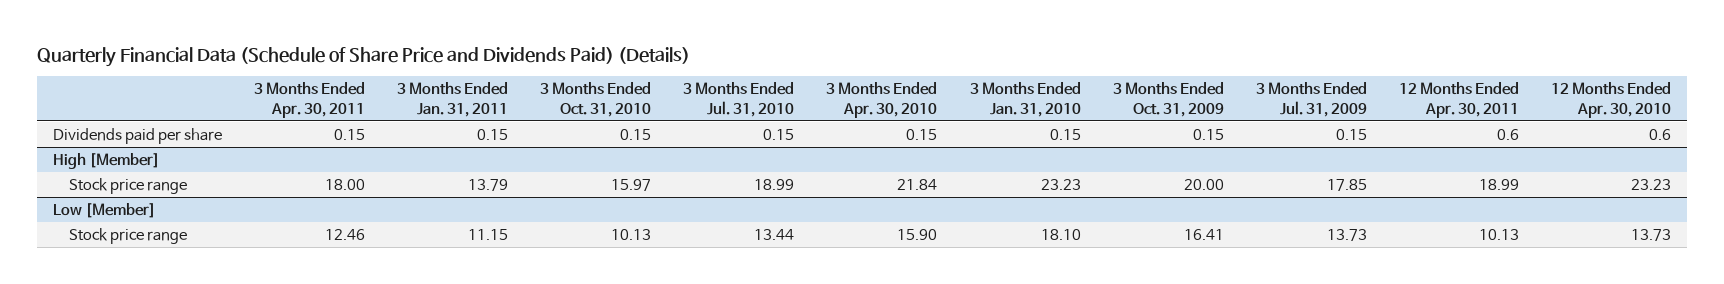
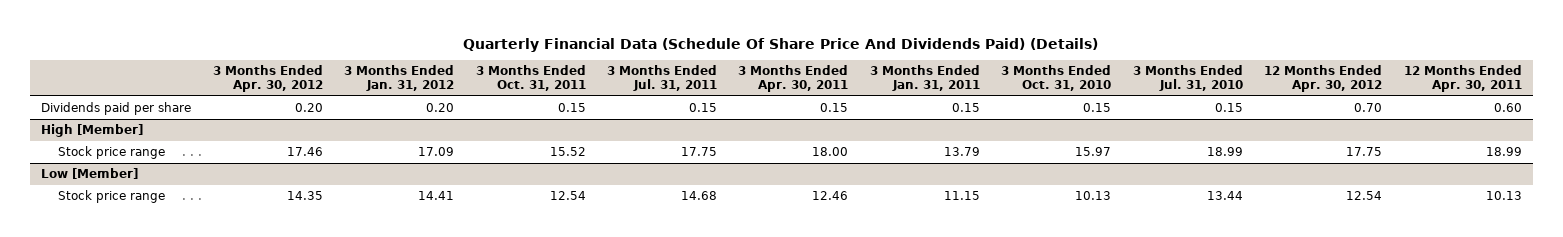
- Quarterly Financial Data (Schedule of Share Price and Dividends Paid) (Details)
+ Quarterly Financial Data (Schedule Of Share Price And Dividends Paid) (Details)
- | 3 Months Ended Apr. 30, 2011 | 3 Months Ended Jan. 31, 2011 | 3 Months Ended Oct. 31, 2010 | 3 Months Ended Jul. 31, 2010 | 3 Months Ended Apr. 30, 2010 | 3 Months Ended Jan. 31, 2010 | 3 Months Ended Oct. 31, 2009 | 3 Months Ended Jul. 31, 2009 | 12 Months Ended Apr. 30, 2011 | 12 Months Ended Apr. 30, 2010
+ | 3 Months Ended Apr. 30, 2012 | 3 Months Ended Jan. 31, 2012 | 3 Months Ended Oct. 31, 2011 | 3 Months Ended Jul. 31, 2011 | 3 Months Ended Apr. 30, 2011 | 3 Months Ended Jan. 31, 2011 | 3 Months Ended Oct. 31, 2010 | 3 Months Ended Jul. 31, 2010 | 12 Months Ended Apr. 30, 2012 | 12 Months Ended Apr. 30, 2011
- Dividends paid per share | 0.15 | 0.15 | 0.15 | 0.15 | 0.15 | 0.15 | 0.15 | 0.15 | 0.6 | 0.6
+ Dividends paid per share | 0.20 | 0.20 | 0.15 | 0.15 | 0.15 | 0.15 | 0.15 | 0.15 | 0.70 | 0.60

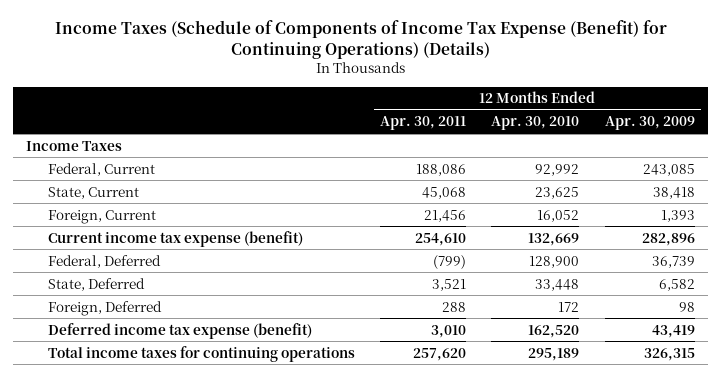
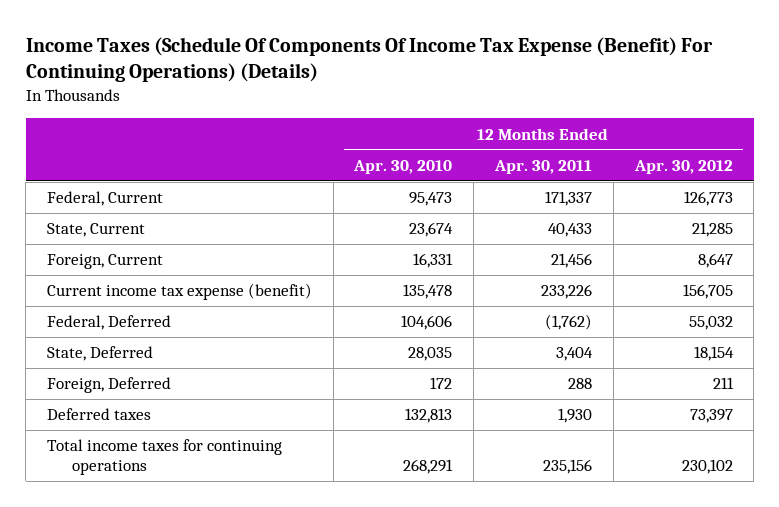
- Income Taxes (Schedule of Components of Income Tax Expense (Benefit) for Continuing Operations) (Details)
+ Income Taxes (Schedule Of Components Of Income Tax Expense (Benefit) For Continuing Operations) (Details)
- | 12 Months Ended Apr. 30, 2011 | 12 Months Ended Apr. 30, 2010 | 12 Months Ended Apr. 30, 2009
+ | 12 Months Ended Apr. 30, 2010 | 12 Months Ended Apr. 30, 2011 | 12 Months Ended Apr. 30, 2012
- Income Taxes
- Federal, Current | 188,086 | 92,992 | 243,085
- State, Current | 45,068 | 23,625 | 38,418
- Foreign, Current | 21,456 | 16,052 | 1,393
- Current income tax expense (benefit) | 254,610 | 132,669 | 282,896
- Federal, Deferred | (799) | 128,900 | 36,739
- State, Deferred | 3,521 | 33,448 | 6,582
+ Federal, Current | 95,473 | 171,337 | 126,773
+ State, Current | 23,674 | 40,433 | 21,285
+ Foreign, Current | 16,331 | 21,456 | 8,647
+ Current income tax expense (benefit) | 135,478 | 233,226 | 156,705
+ Federal, Deferred | 104,606 | (1,762) | 55,032
+ State, Deferred | 28,035 | 3,404 | 18,154
- Deferred income tax expense (benefit) | 3,010 | 162,520 | 43,419
- Total income taxes for continuing operations | 257,620 | 295,189 | 326,315
+ Deferred taxes | 132,813 | 1,930 | 73,397
+ Total income taxes for continuing operations | 268,291 | 235,156 | 230,102

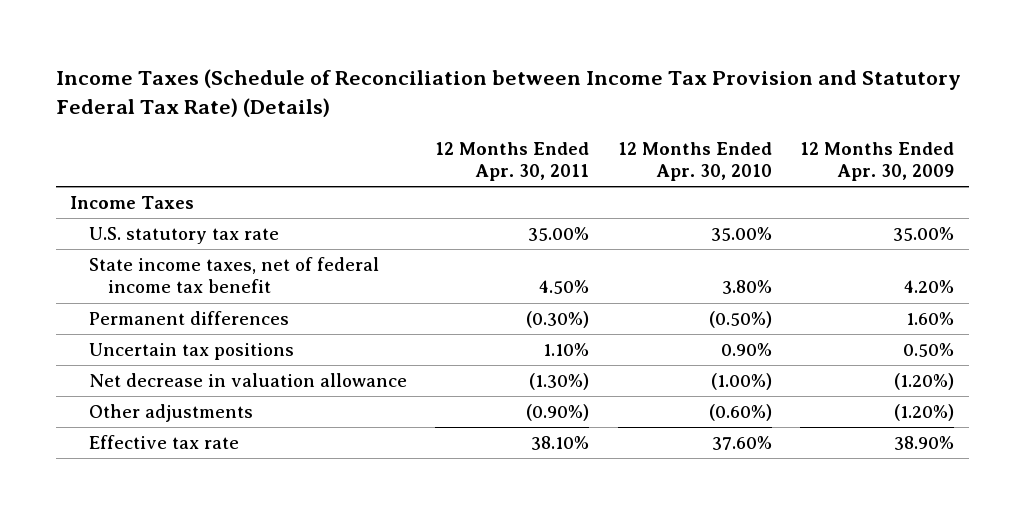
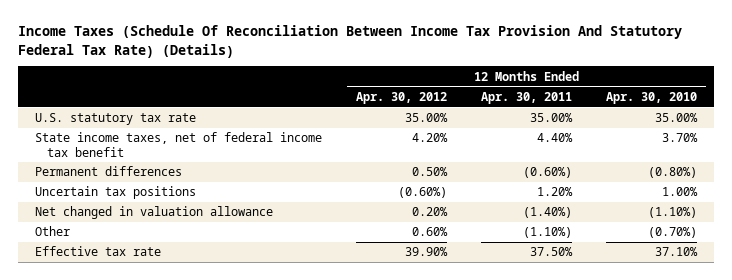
- Income Taxes (Schedule of Reconciliation between Income Tax Provision and Statutory Federal Tax Rate) (Details)
+ Income Taxes (Schedule Of Reconciliation Between Income Tax Provision And Statutory Federal Tax Rate) (Details)
- | 12 Months Ended Apr. 30, 2011 | 12 Months Ended Apr. 30, 2010 | 12 Months Ended Apr. 30, 2009
+ | 12 Months Ended Apr. 30, 2012 | 12 Months Ended Apr. 30, 2011 | 12 Months Ended Apr. 30, 2010
- Income Taxes
- State income taxes, net of federal income tax benefit | 4.50% | 3.80% | 4.20%
- Permanent differences | (0.30%) | (0.50%) | 1.60%
- Uncertain tax positions | 1.10% | 0.90% | 0.50%
- Net decrease in valuation allowance | (1.30%) | (1.00%) | (1.20%)
- Other adjustments | (0.90%) | (0.60%) | (1.20%)
- Effective tax rate | 38.10% | 37.60% | 38.90%
+ State income taxes, net of federal income tax benefit | 4.20% | 4.40% | 3.70%
+ Permanent differences | 0.50% | (0.60%) | (0.80%)
+ Uncertain tax positions | (0.60%) | 1.20% | 1.00%
+ Net changed in valuation allowance | 0.20% | (1.40%) | (1.10%)
+ Other | 0.60% | (1.10%) | (0.70%)
+ Effective tax rate | 39.90% | 37.50% | 37.10%

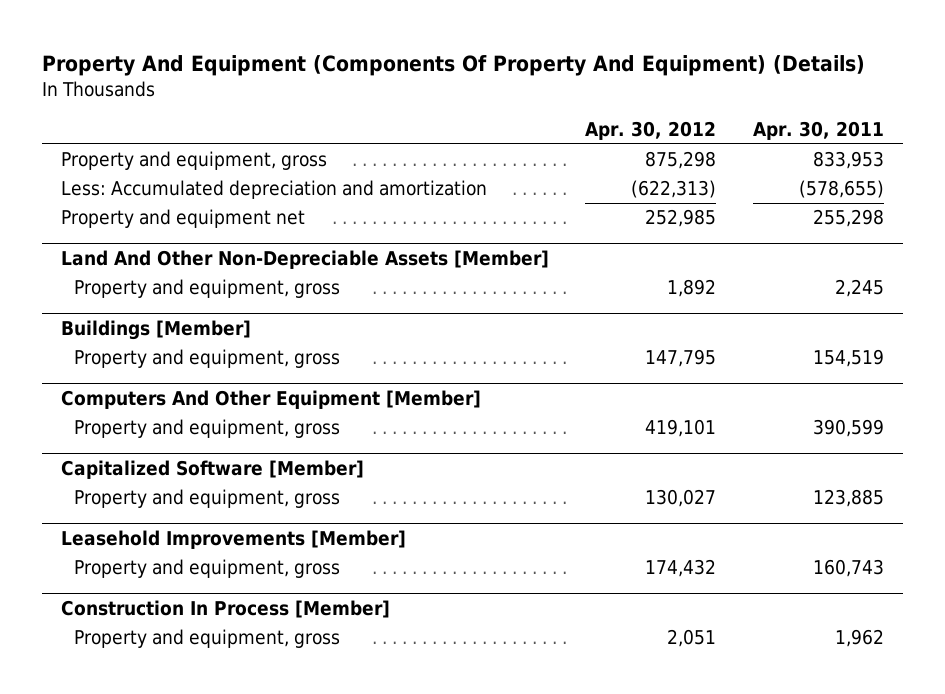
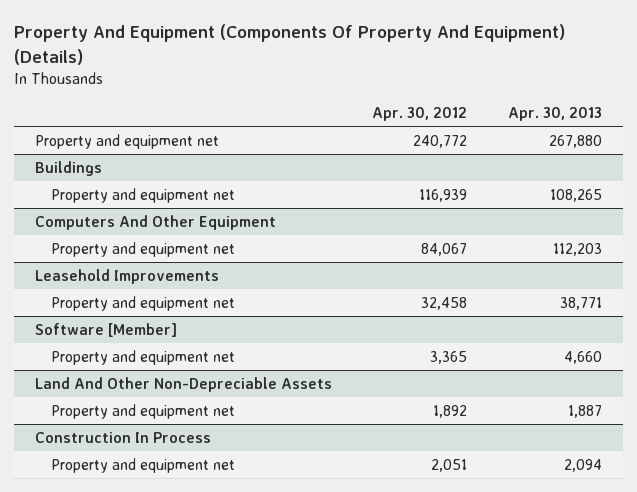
- | Apr. 30, 2012 | Apr. 30, 2011
+ | Apr. 30, 2012 | Apr. 30, 2013
- Property and equipment, gross | 875,298 | 833,953
- Less: Accumulated depreciation and amortization | (622,313) | (578,655)
- Property and equipment net | 252,985 | 255,298
- Land And Other Non-Depreciable Assets [Member]
- Property and equipment, gross | 1,892 | 2,245
- Buildings [Member]
- Property and equipment, gross | 147,795 | 154,519
- Computers And Other Equipment [Member]
- Property and equipment, gross | 419,101 | 390,599
- Capitalized Software [Member]
- Property and equipment, gross | 130,027 | 123,885
- Leasehold Improvements [Member]
- Property and equipment, gross | 174,432 | 160,743
- Construction In Process [Member]
- Property and equipment, gross | 2,051 | 1,962
+ Property and equipment net | 240,772 | 267,880
+ Buildings
+ Property and equipment net | 116,939 | 108,265
+ Computers And Other Equipment
+ Property and equipment net | 84,067 | 112,203
+ Leasehold Improvements
+ Property and equipment net | 32,458 | 38,771
+ Software [Member]
+ Property and equipment net | 3,365 | 4,660
+ Land And Other Non-Depreciable Assets
+ Property and equipment net | 1,892 | 1,887
+ Construction In Process
+ Property and equipment net | 2,051 | 2,094

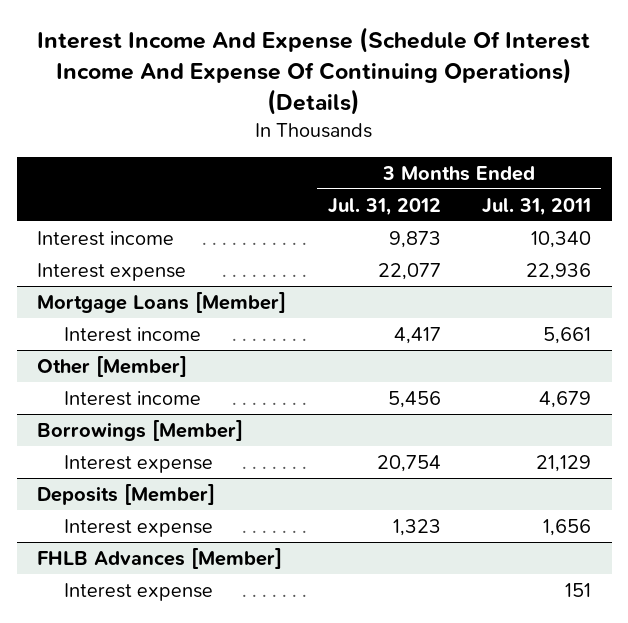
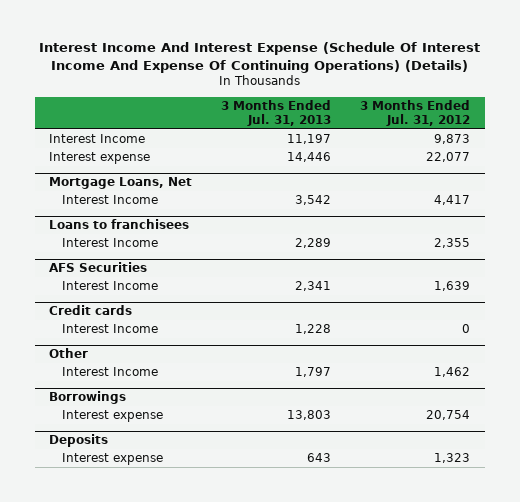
- Interest Income And Expense (Schedule Of Interest Income And Expense Of Continuing Operations) (Details)
+ Interest Income And Interest Expense (Schedule Of Interest Income And Expense Of Continuing Operations) (Details)
- | 3 Months Ended Jul. 31, 2012 | 3 Months Ended Jul. 31, 2011
+ | 3 Months Ended Jul. 31, 2013 | 3 Months Ended Jul. 31, 2012
- Interest income | 9,873 | 10,340
+ Interest Income | 11,197 | 9,873
- Mortgage Loans [Member]
- Interest income | 4,417 | 5,661
- Other [Member]
- Interest income | 5,456 | 4,679
- Borrowings [Member]
+ Mortgage Loans, Net
+ Interest Income | 3,542 | 4,417
+ Loans to franchisees
+ Interest Income | 2,289 | 2,355
+ AFS Securities
+ Interest Income | 2,341 | 1,639
+ Credit cards
+ Interest Income | 1,228 | 0
+ Other
+ Interest Income | 1,797 | 1,462
+ Borrowings
- Deposits [Member]
+ Deposits
- FHLB Advances [Member]
- Interest expense | | 151

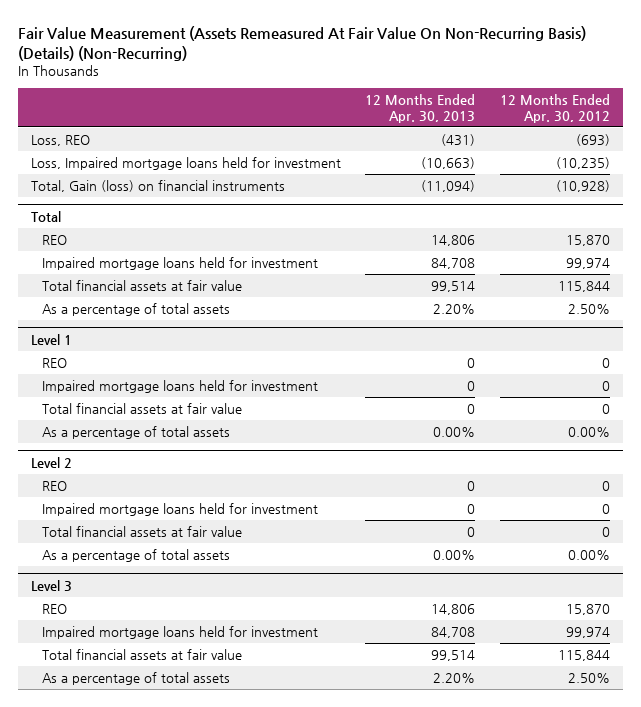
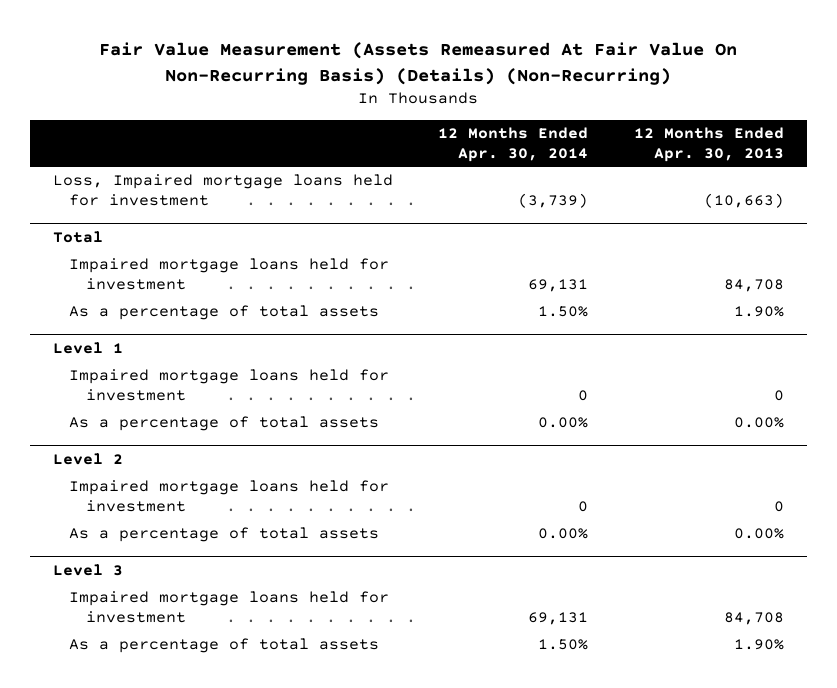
- | 12 Months Ended Apr. 30, 2013 | 12 Months Ended Apr. 30, 2012
+ | 12 Months Ended Apr. 30, 2014 | 12 Months Ended Apr. 30, 2013
- Loss, REO | (431) | (693)
- Total, Gain (loss) on financial instruments | (11,094) | (10,928)
@ Total
- REO | 14,806 | 15,870
- Total financial assets at fair value | 99,514 | 115,844
- As a percentage of total assets | 2.20% | 2.50%
+ As a percentage of total assets | 1.50% | 1.90%
@ Level 1
- REO | 0 | 0
- Total financial assets at fair value | 0 | 0
@ Level 2
- REO | 0 | 0
- Total financial assets at fair value | 0 | 0
@ Level 3
- REO | 14,806 | 15,870
- Total financial assets at fair value | 99,514 | 115,844
- As a percentage of total assets | 2.20% | 2.50%
+ As a percentage of total assets | 1.50% | 1.90%

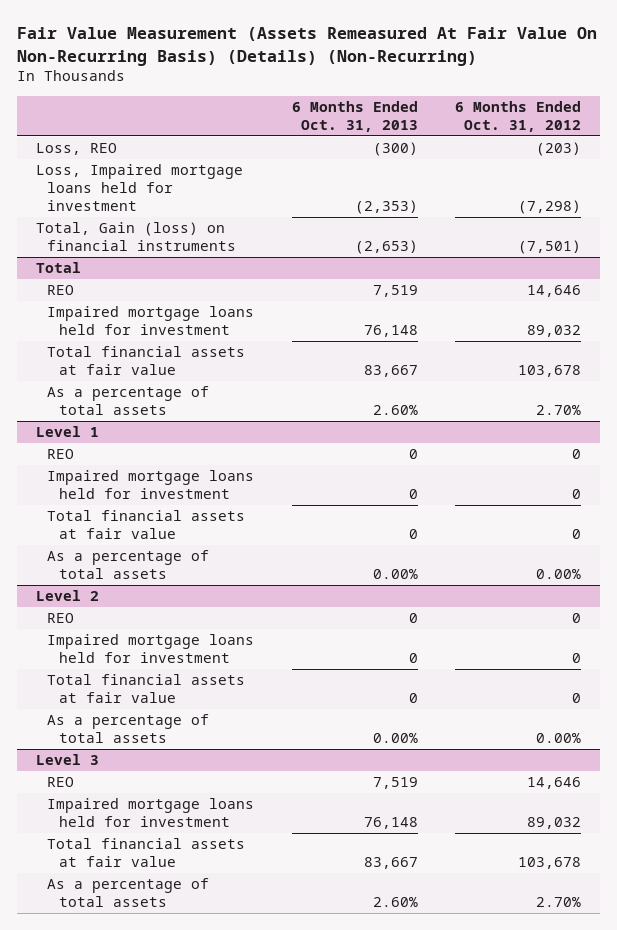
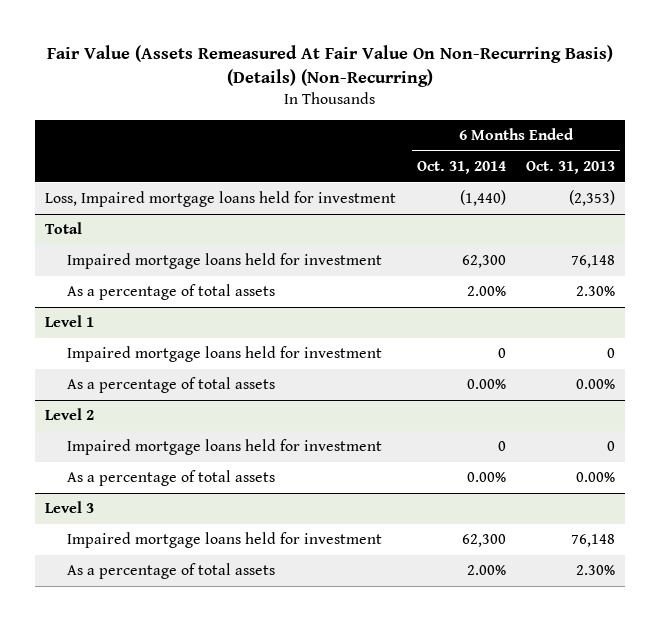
- Fair Value Measurement (Assets Remeasured At Fair Value On Non-Recurring Basis) (Details) (Non-Recurring)
+ Fair Value (Assets Remeasured At Fair Value On Non-Recurring Basis) (Details) (Non-Recurring)
- | 6 Months Ended Oct. 31, 2013 | 6 Months Ended Oct. 31, 2012
+ | 6 Months Ended Oct. 31, 2014 | 6 Months Ended Oct. 31, 2013
- Loss, REO | (300) | (203)
- Total, Gain (loss) on financial instruments | (2,653) | (7,501)
@ Total
- REO | 7,519 | 14,646
- Total financial assets at fair value | 83,667 | 103,678
- As a percentage of total assets | 2.60% | 2.70%
+ As a percentage of total assets | 2.00% | 2.30%
@ Level 1
- REO | 0 | 0
- Total financial assets at fair value | 0 | 0
@ Level 2
- REO | 0 | 0
- Total financial assets at fair value | 0 | 0
@ Level 3
- REO | 7,519 | 14,646
- Total financial assets at fair value | 83,667 | 103,678
- As a percentage of total assets | 2.60% | 2.70%
+ As a percentage of total assets | 2.00% | 2.30%

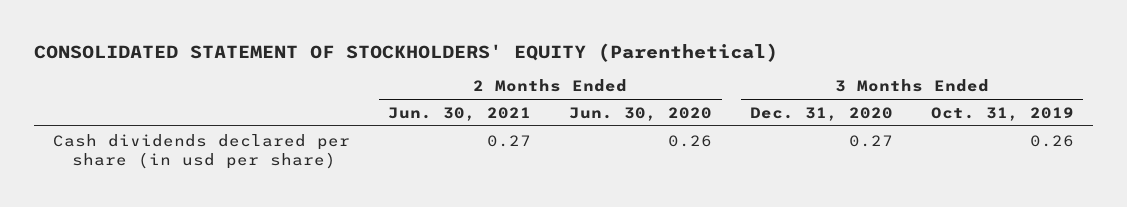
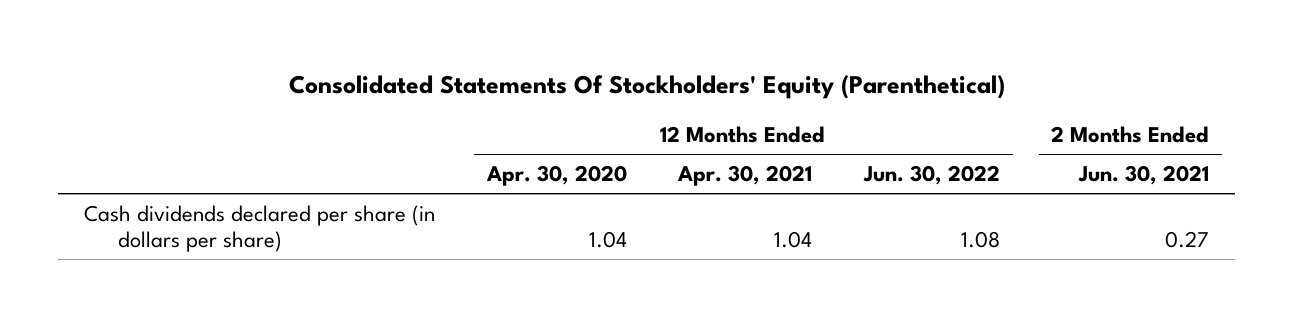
- CONSOLIDATED STATEMENT OF STOCKHOLDERS' EQUITY (Parenthetical)
+ Consolidated Statements Of Stockholders' Equity (Parenthetical)
- | 2 Months Ended Jun. 30, 2021 | 2 Months Ended Jun. 30, 2020 | 3 Months Ended Dec. 31, 2020 | 3 Months Ended Oct. 31, 2019
+ | 12 Months Ended Apr. 30, 2020 | 12 Months Ended Apr. 30, 2021 | 12 Months Ended Jun. 30, 2022 | 2 Months Ended Jun. 30, 2021
- Cash dividends declared per share (in usd per share) | 0.27 | 0.26 | 0.27 | 0.26
+ Cash dividends declared per share (in dollars per share) | 1.04 | 1.04 | 1.08 | 0.27

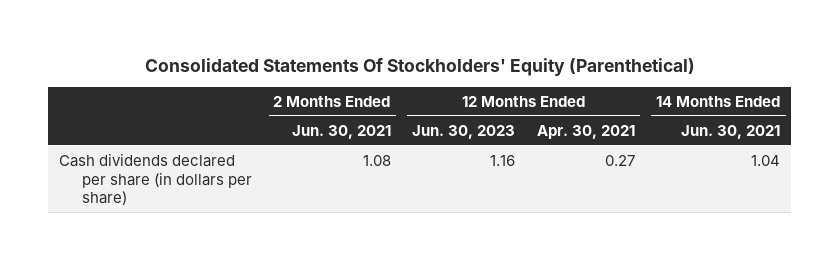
- | 12 Months Ended Apr. 30, 2020 | 12 Months Ended Apr. 30, 2021 | 12 Months Ended Jun. 30, 2022 | 2 Months Ended Jun. 30, 2021
+ | 2 Months Ended Jun. 30, 2021 | 12 Months Ended Jun. 30, 2023 | 12 Months Ended Apr. 30, 2021 | 14 Months Ended Jun. 30, 2021
- Cash dividends declared per share (in dollars per share) | 1.04 | 1.04 | 1.08 | 0.27
+ Cash dividends declared per share (in dollars per share) | 1.08 | 1.16 | 0.27 | 1.04

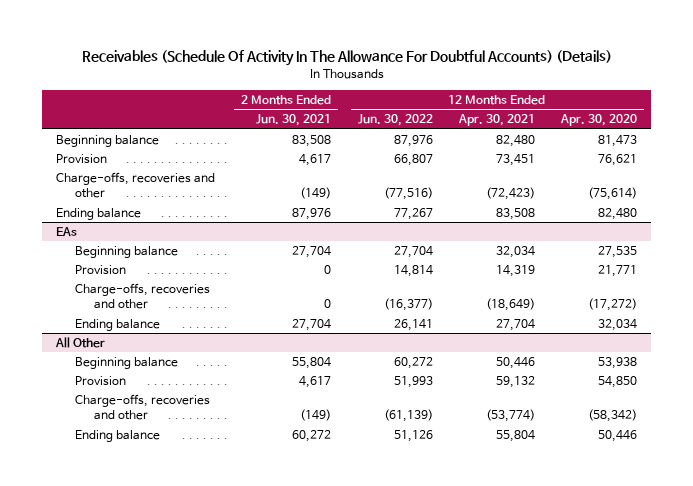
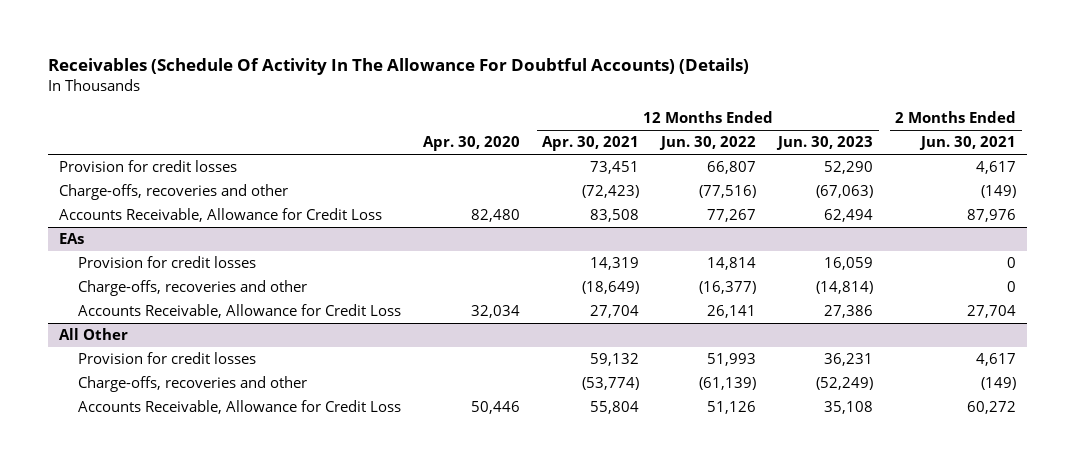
- | 2 Months Ended Jun. 30, 2021 | 12 Months Ended Jun. 30, 2022 | 12 Months Ended Apr. 30, 2021 | 12 Months Ended Apr. 30, 2020
+ | Apr. 30, 2020 | 12 Months Ended Apr. 30, 2021 | 12 Months Ended Jun. 30, 2022 | 12 Months Ended Jun. 30, 2023 | 2 Months Ended Jun. 30, 2021
- Beginning balance | 83,508 | 87,976 | 82,480 | 81,473
- Provision | 4,617 | 66,807 | 73,451 | 76,621
+ Provision for credit losses | | 73,451 | 66,807 | 52,290 | 4,617
- Ending balance | 87,976 | 77,267 | 83,508 | 82,480
+ Accounts Receivable, Allowance for Credit Loss | 82,480 | 83,508 | 77,267 | 62,494 | 87,976
@ EAs
- Beginning balance | 27,704 | 27,704 | 32,034 | 27,535
- Provision | 0 | 14,814 | 14,319 | 21,771
+ Provision for credit losses | | 14,319 | 14,814 | 16,059 | 0
- Ending balance | 27,704 | 26,141 | 27,704 | 32,034
+ Accounts Receivable, Allowance for Credit Loss | 32,034 | 27,704 | 26,141 | 27,386 | 27,704
@ All Other
- Beginning balance | 55,804 | 60,272 | 50,446 | 53,938
- Provision | 4,617 | 51,993 | 59,132 | 54,850
+ Provision for credit losses | | 59,132 | 51,993 | 36,231 | 4,617
- Ending balance | 60,272 | 51,126 | 55,804 | 50,446
+ Accounts Receivable, Allowance for Credit Loss | 50,446 | 55,804 | 51,126 | 35,108 | 60,272

